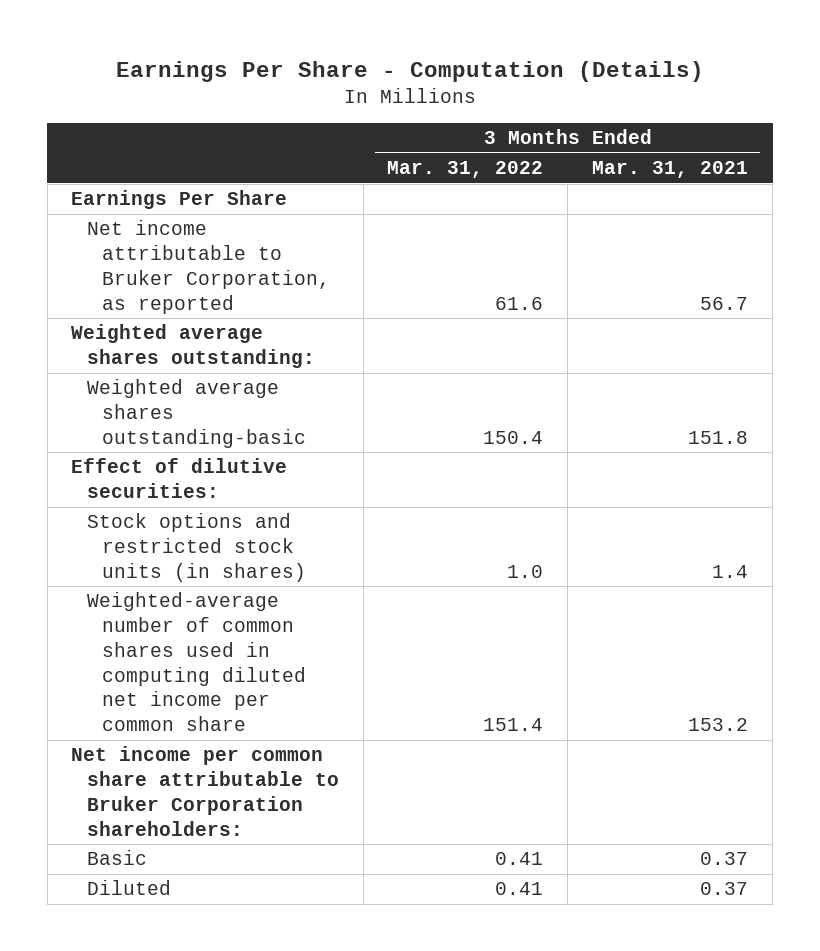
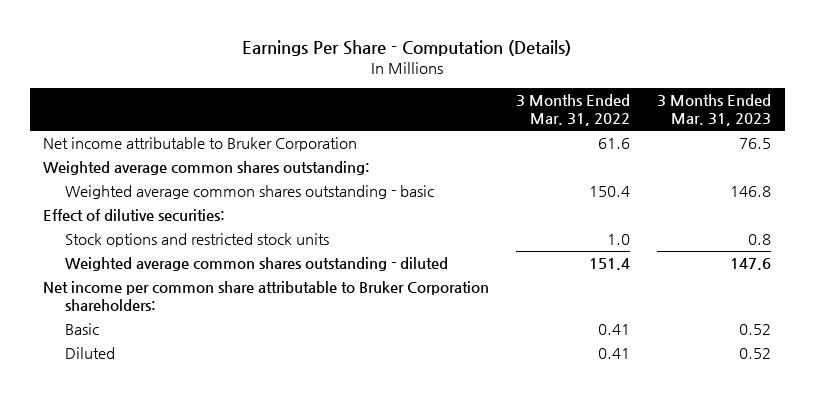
- | 3 Months Ended Mar. 31, 2022 | 3 Months Ended Mar. 31, 2021
+ | 3 Months Ended Mar. 31, 2022 | 3 Months Ended Mar. 31, 2023
- Earnings Per Share
- Net income attributable to Bruker Corporation, as reported | 61.6 | 56.7
- Weighted average shares outstanding:
- Weighted average shares outstanding-basic | 150.4 | 151.8
+ Net income attributable to Bruker Corporation | 61.6 | 76.5
+ Weighted average common shares outstanding:
+ Weighted average common shares outstanding - basic | 150.4 | 146.8
- Stock options and restricted stock units (in shares) | 1.0 | 1.4
- Weighted-average number of common shares used in computing diluted net income per common share | 151.4 | 153.2
+ Stock options and restricted stock units | 1.0 | 0.8
+ Weighted average common shares outstanding - diluted | 151.4 | 147.6

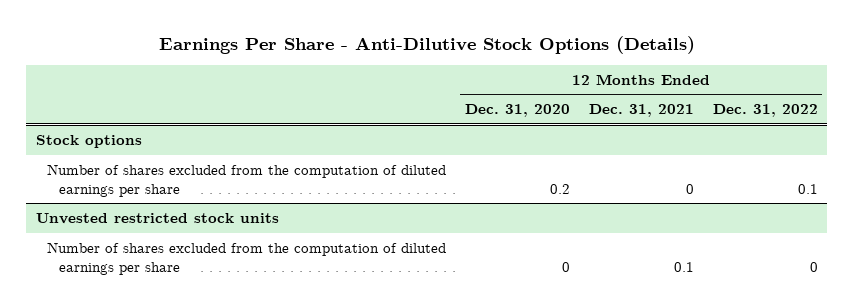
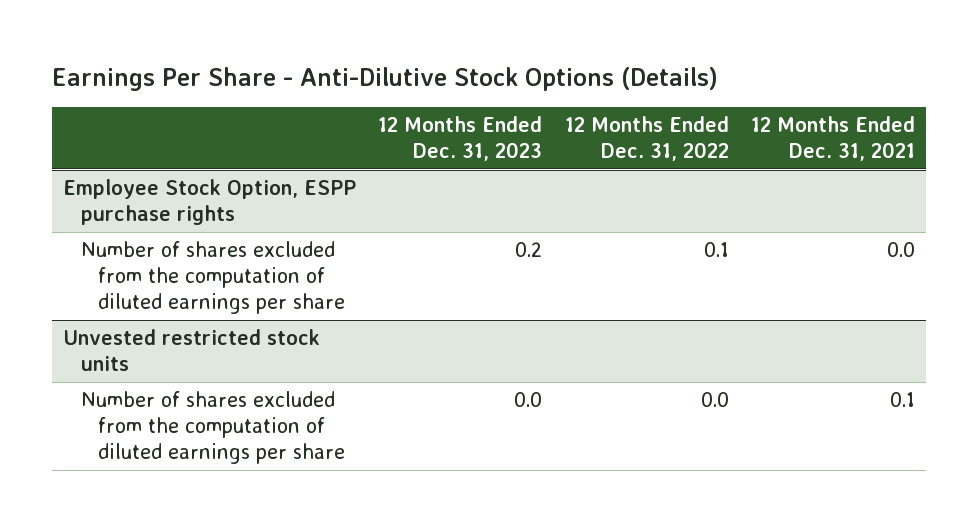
- | 12 Months Ended Dec. 31, 2020 | 12 Months Ended Dec. 31, 2021 | 12 Months Ended Dec. 31, 2022
+ | 12 Months Ended Dec. 31, 2023 | 12 Months Ended Dec. 31, 2022 | 12 Months Ended Dec. 31, 2021
- Stock options
- Number of shares excluded from the computation of diluted earnings per share | 0.2 | 0 | 0.1
+ Employee Stock Option, ESPP purchase rights
+ Number of shares excluded from the computation of diluted earnings per share | 0.2 | 0.1 | 0.0
@ Unvested restricted stock units
- Number of shares excluded from the computation of diluted earnings per share | 0 | 0.1 | 0
+ Number of shares excluded from the computation of diluted earnings per share | 0.0 | 0.0 | 0.1

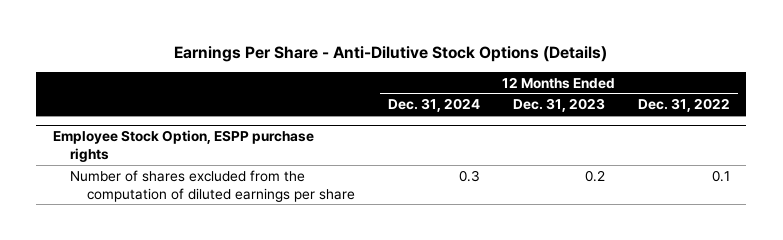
- | 12 Months Ended Dec. 31, 2023 | 12 Months Ended Dec. 31, 2022 | 12 Months Ended Dec. 31, 2021
+ | 12 Months Ended Dec. 31, 2024 | 12 Months Ended Dec. 31, 2023 | 12 Months Ended Dec. 31, 2022
- Unvested restricted stock units
- Number of shares excluded from the computation of diluted earnings per share | 0.0 | 0.0 | 0.1

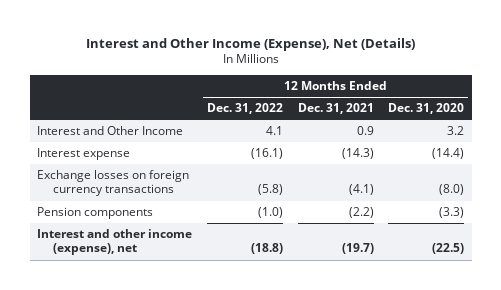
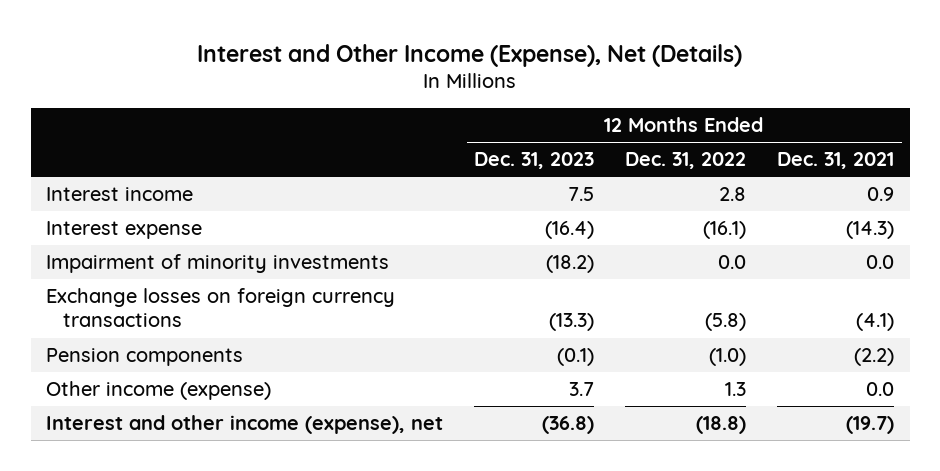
- | 12 Months Ended Dec. 31, 2022 | 12 Months Ended Dec. 31, 2021 | 12 Months Ended Dec. 31, 2020
+ | 12 Months Ended Dec. 31, 2023 | 12 Months Ended Dec. 31, 2022 | 12 Months Ended Dec. 31, 2021
- Interest and Other Income | 4.1 | 0.9 | 3.2
+ Interest income | 7.5 | 2.8 | 0.9
+ Impairment of minority investments | (18.2) | 0.0 | 0.0
+ Other income (expense) | 3.7 | 1.3 | 0.0

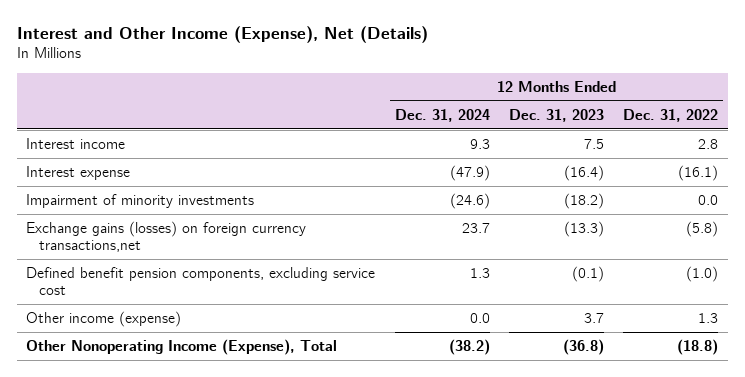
- | 12 Months Ended Dec. 31, 2023 | 12 Months Ended Dec. 31, 2022 | 12 Months Ended Dec. 31, 2021
+ | 12 Months Ended Dec. 31, 2024 | 12 Months Ended Dec. 31, 2023 | 12 Months Ended Dec. 31, 2022
- Exchange losses on foreign currency transactions | (13.3) | (5.8) | (4.1)
- Pension components | (0.1) | (1.0) | (2.2)
+ Exchange gains (losses) on foreign currency transactions,net | 23.7 | (13.3) | (5.8)
+ Defined benefit pension components, excluding service cost | 1.3 | (0.1) | (1.0)
- Interest and other income (expense), net | (36.8) | (18.8) | (19.7)
+ Other Nonoperating Income (Expense), Total | (38.2) | (36.8) | (18.8)

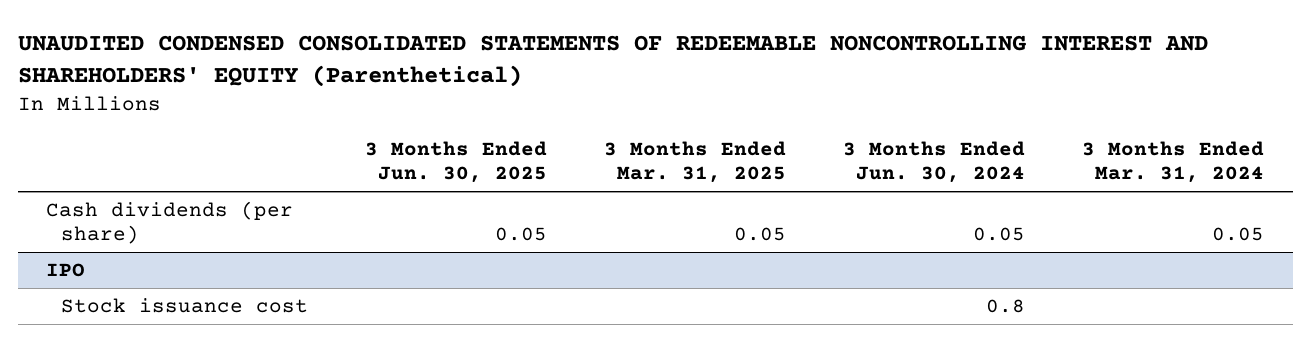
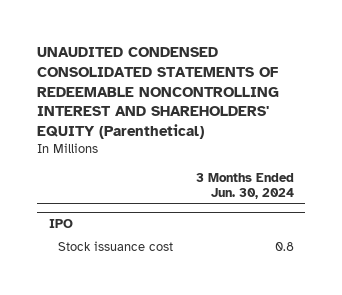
- | 3 Months Ended Jun. 30, 2025 | 3 Months Ended Mar. 31, 2025 | 3 Months Ended Jun. 30, 2024 | 3 Months Ended Mar. 31, 2024
+ | 3 Months Ended Jun. 30, 2024
- Cash dividends (per share) | 0.05 | 0.05 | 0.05 | 0.05

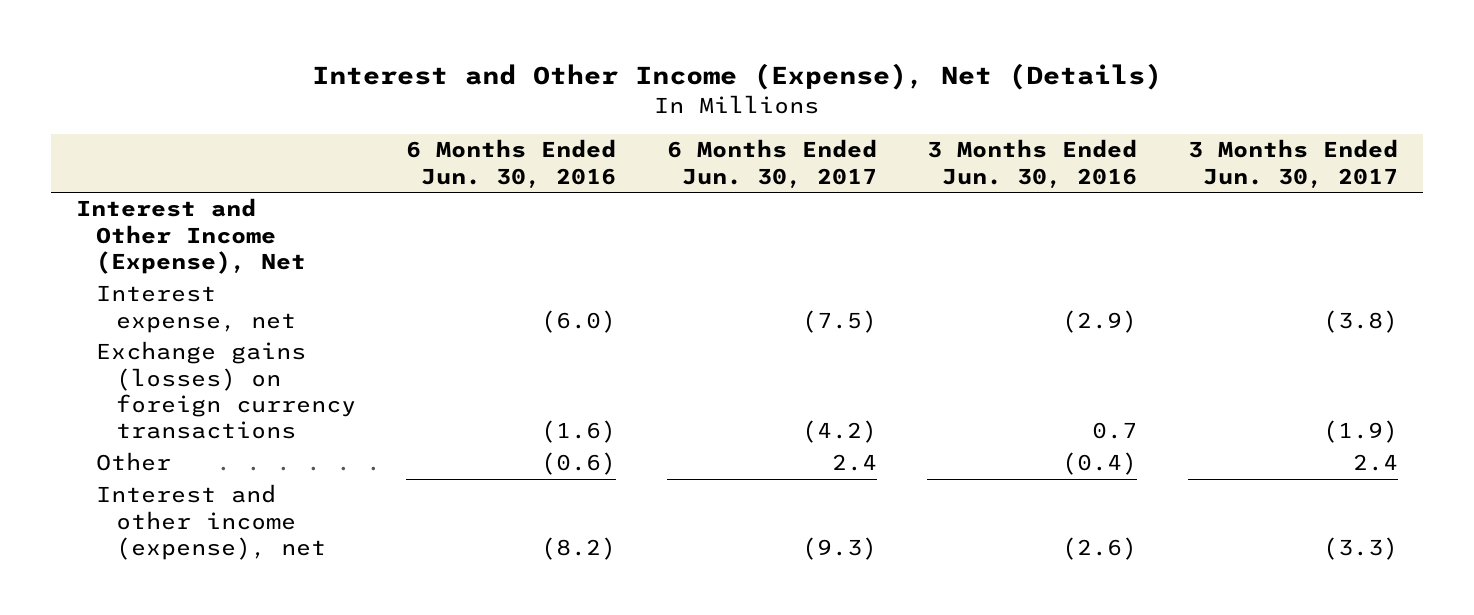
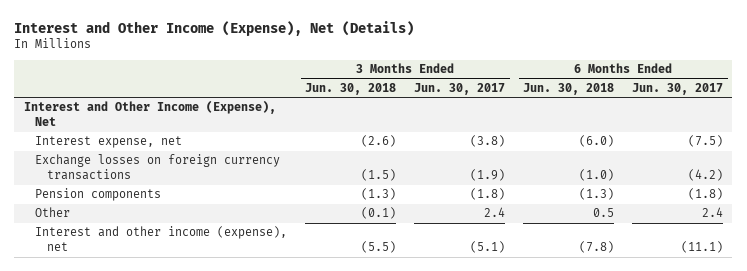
- | 6 Months Ended Jun. 30, 2016 | 6 Months Ended Jun. 30, 2017 | 3 Months Ended Jun. 30, 2016 | 3 Months Ended Jun. 30, 2017
+ | 3 Months Ended Jun. 30, 2018 | 3 Months Ended Jun. 30, 2017 | 6 Months Ended Jun. 30, 2018 | 6 Months Ended Jun. 30, 2017
- Exchange gains (losses) on foreign currency transactions | (1.6) | (4.2) | 0.7 | (1.9)
+ Exchange losses on foreign currency transactions | (1.5) | (1.9) | (1.0) | (4.2)
+ Pension components | (1.3) | (1.8) | (1.3) | (1.8)
- Interest and other income (expense), net | (8.2) | (9.3) | (2.6) | (3.3)
+ Interest and other income (expense), net | (5.5) | (5.1) | (7.8) | (11.1)

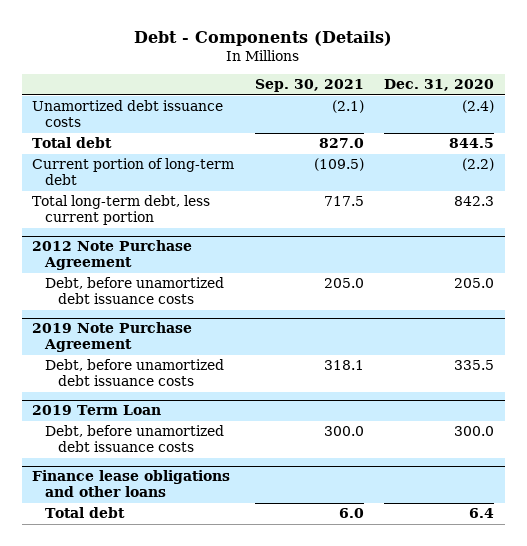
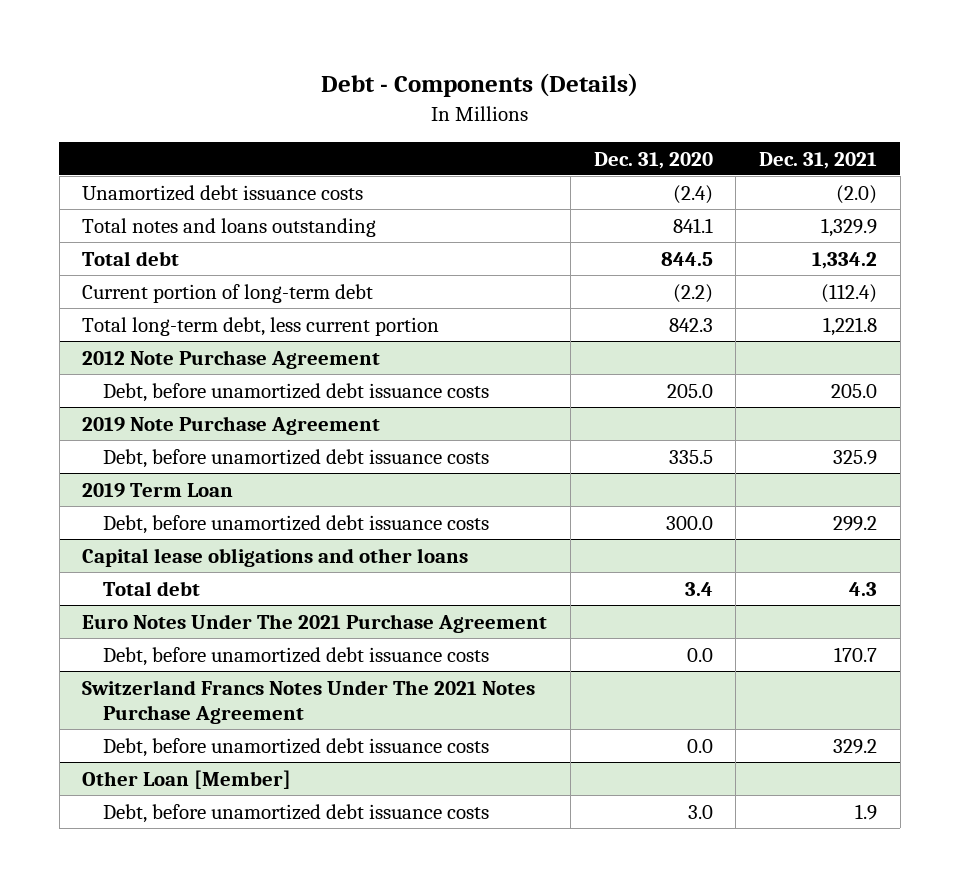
- | Sep. 30, 2021 | Dec. 31, 2020
+ | Dec. 31, 2020 | Dec. 31, 2021
+ Total notes and loans outstanding | 841.1 | 1,329.9
- Finance lease obligations and other loans
- Total debt | 6.0 | 6.4
+ Capital lease obligations and other loans
+ Total debt | 3.4 | 4.3
+ Euro Notes Under The 2021 Purchase Agreement
+ Debt, before unamortized debt issuance costs | 0.0 | 170.7
+ Switzerland Francs Notes Under The 2021 Notes Purchase Agreement
+ Debt, before unamortized debt issuance costs | 0.0 | 329.2
+ Other Loan [Member]
+ Debt, before unamortized debt issuance costs | 3.0 | 1.9

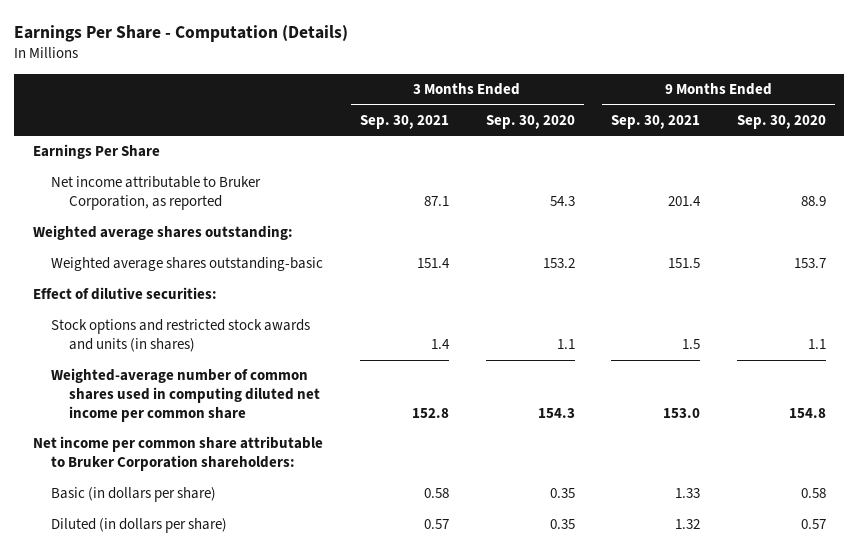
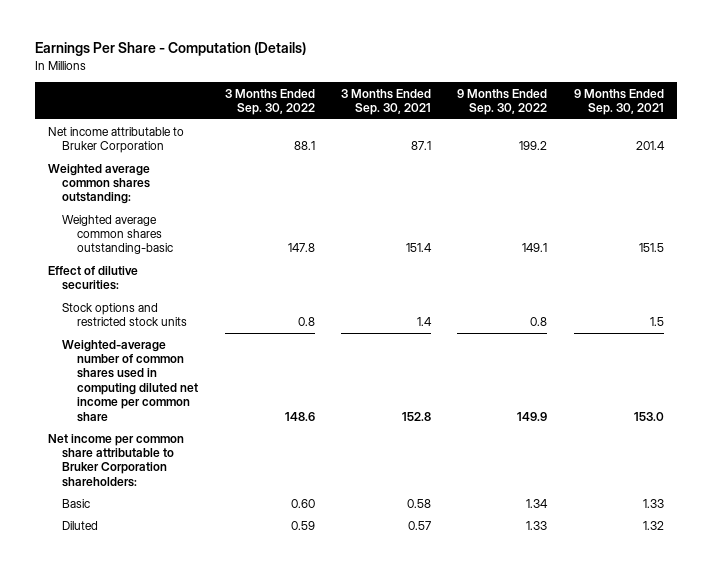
- | 3 Months Ended Sep. 30, 2021 | 3 Months Ended Sep. 30, 2020 | 9 Months Ended Sep. 30, 2021 | 9 Months Ended Sep. 30, 2020
+ | 3 Months Ended Sep. 30, 2022 | 3 Months Ended Sep. 30, 2021 | 9 Months Ended Sep. 30, 2022 | 9 Months Ended Sep. 30, 2021
- Earnings Per Share
- Net income attributable to Bruker Corporation, as reported | 87.1 | 54.3 | 201.4 | 88.9
- Weighted average shares outstanding:
- Weighted average shares outstanding-basic | 151.4 | 153.2 | 151.5 | 153.7
+ Net income attributable to Bruker Corporation | 88.1 | 87.1 | 199.2 | 201.4
+ Weighted average common shares outstanding:
+ Weighted average common shares outstanding-basic | 147.8 | 151.4 | 149.1 | 151.5
- Stock options and restricted stock awards and units (in shares) | 1.4 | 1.1 | 1.5 | 1.1
+ Stock options and restricted stock units | 0.8 | 1.4 | 0.8 | 1.5
- Basic (in dollars per share) | 0.58 | 0.35 | 1.33 | 0.58
- Diluted (in dollars per share) | 0.57 | 0.35 | 1.32 | 0.57
+ Basic | 0.60 | 0.58 | 1.34 | 1.33
+ Diluted | 0.59 | 0.57 | 1.33 | 1.32

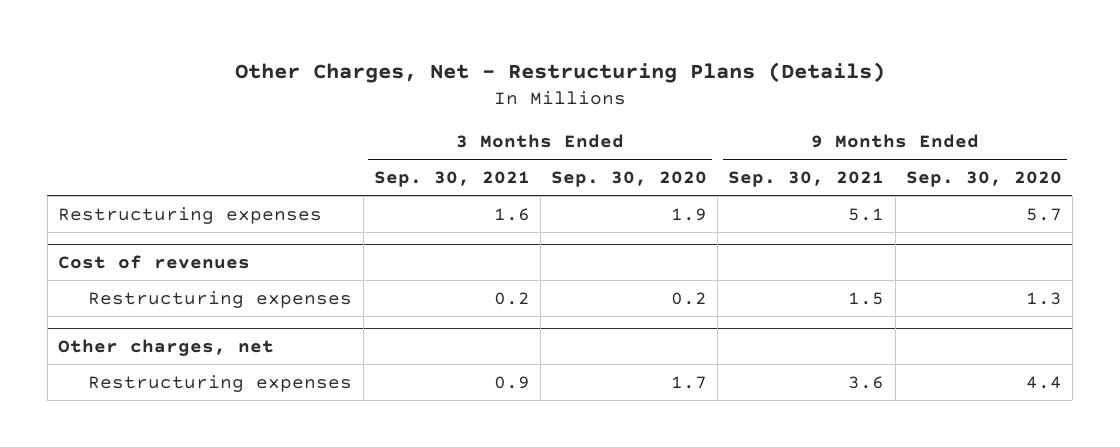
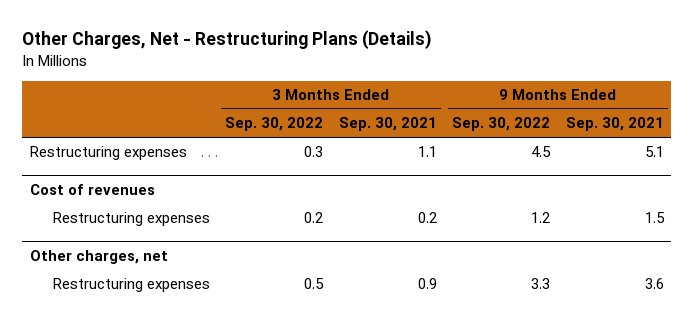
- | 3 Months Ended Sep. 30, 2021 | 3 Months Ended Sep. 30, 2020 | 9 Months Ended Sep. 30, 2021 | 9 Months Ended Sep. 30, 2020
+ | 3 Months Ended Sep. 30, 2022 | 3 Months Ended Sep. 30, 2021 | 9 Months Ended Sep. 30, 2022 | 9 Months Ended Sep. 30, 2021
- Restructuring expenses | 1.6 | 1.9 | 5.1 | 5.7
+ Restructuring expenses | 0.3 | 1.1 | 4.5 | 5.1

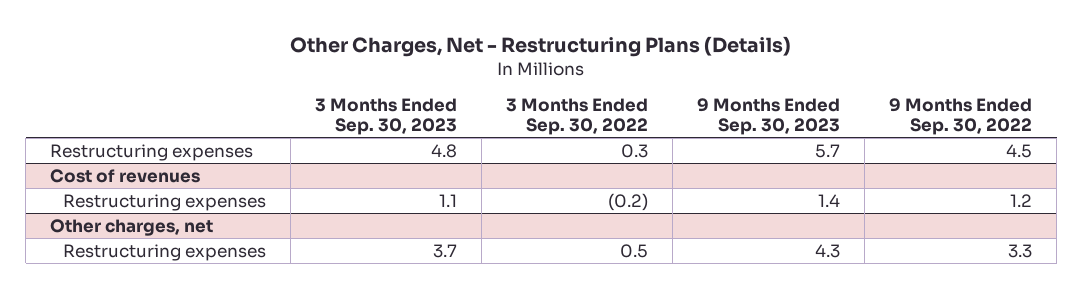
- | 3 Months Ended Sep. 30, 2022 | 3 Months Ended Sep. 30, 2021 | 9 Months Ended Sep. 30, 2022 | 9 Months Ended Sep. 30, 2021
+ | 3 Months Ended Sep. 30, 2023 | 3 Months Ended Sep. 30, 2022 | 9 Months Ended Sep. 30, 2023 | 9 Months Ended Sep. 30, 2022
@ Cost of revenues
- Restructuring expenses | 0.2 | 0.2 | 1.2 | 1.5
+ Restructuring expenses | 1.1 | (0.2) | 1.4 | 1.2

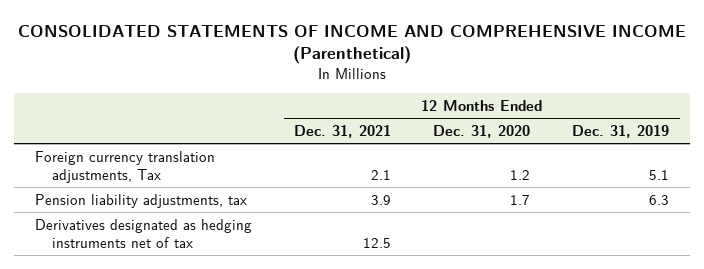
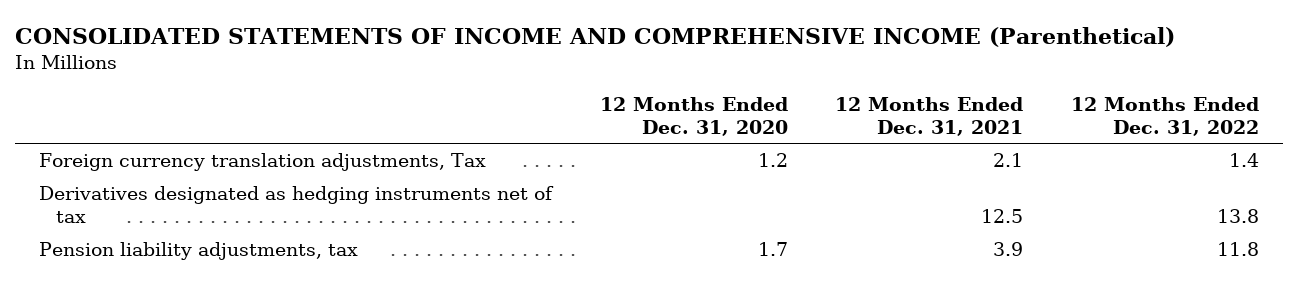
- | 12 Months Ended Dec. 31, 2021 | 12 Months Ended Dec. 31, 2020 | 12 Months Ended Dec. 31, 2019
+ | 12 Months Ended Dec. 31, 2020 | 12 Months Ended Dec. 31, 2021 | 12 Months Ended Dec. 31, 2022
moved down: Pension liability adjustments, tax | 1.7 | 3.9 | 11.8

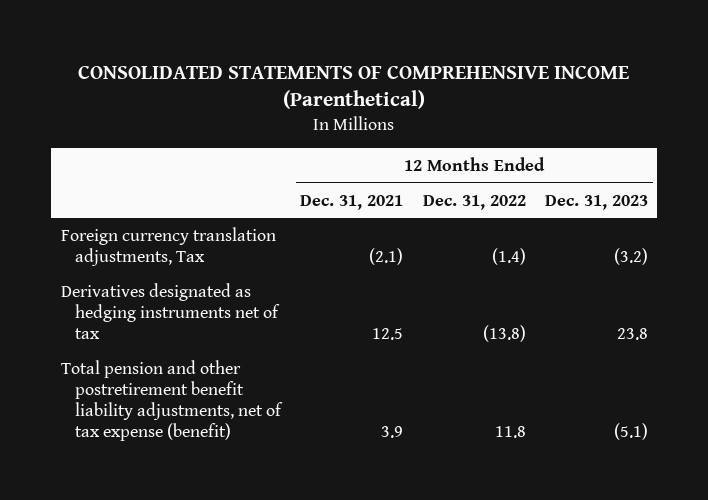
- CONSOLIDATED STATEMENTS OF INCOME AND COMPREHENSIVE INCOME (Parenthetical)
+ CONSOLIDATED STATEMENTS OF COMPREHENSIVE INCOME (Parenthetical)
- | 12 Months Ended Dec. 31, 2020 | 12 Months Ended Dec. 31, 2021 | 12 Months Ended Dec. 31, 2022
+ | 12 Months Ended Dec. 31, 2021 | 12 Months Ended Dec. 31, 2022 | 12 Months Ended Dec. 31, 2023
- Foreign currency translation adjustments, Tax | 1.2 | 2.1 | 1.4
- Derivatives designated as hedging instruments net of tax | | 12.5 | 13.8
- Pension liability adjustments, tax | 1.7 | 3.9 | 11.8
+ Foreign currency translation adjustments, Tax | (2.1) | (1.4) | (3.2)
+ Derivatives designated as hedging instruments net of tax | 12.5 | (13.8) | 23.8
+ Total pension and other postretirement benefit liability adjustments, net of tax expense (benefit) | 3.9 | 11.8 | (5.1)

